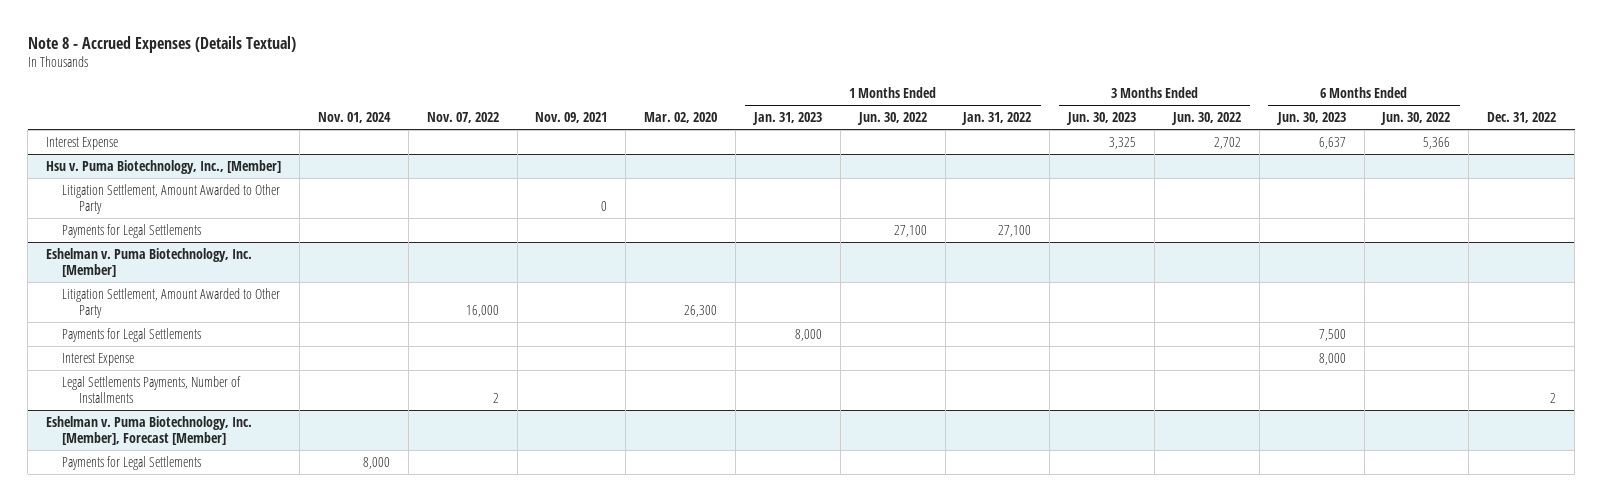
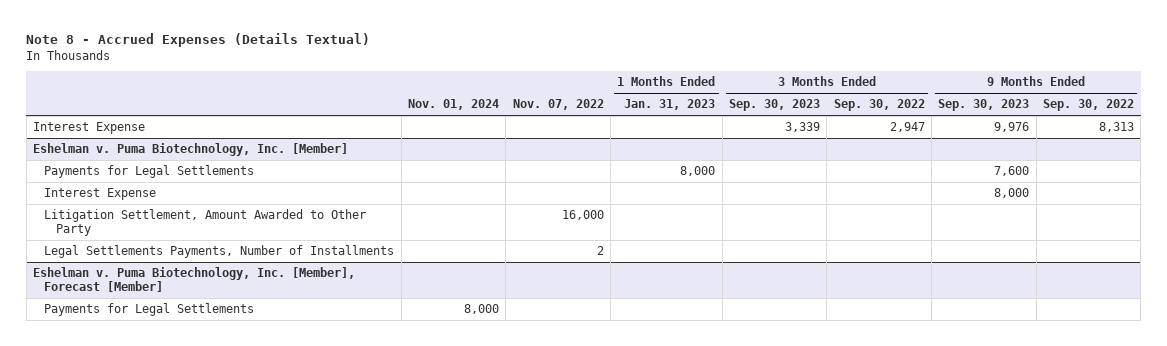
- | Nov. 01, 2024 | Nov. 07, 2022 | Nov. 09, 2021 | Mar. 02, 2020 | 1 Months Ended Jan. 31, 2023 | 1 Months Ended Jun. 30, 2022 | 1 Months Ended Jan. 31, 2022 | 3 Months Ended Jun. 30, 2023 | 3 Months Ended Jun. 30, 2022 | 6 Months Ended Jun. 30, 2023 | 6 Months Ended Jun. 30, 2022 | Dec. 31, 2022
+ | Nov. 01, 2024 | Nov. 07, 2022 | 1 Months Ended Jan. 31, 2023 | 3 Months Ended Sep. 30, 2023 | 3 Months Ended Sep. 30, 2022 | 9 Months Ended Sep. 30, 2023 | 9 Months Ended Sep. 30, 2022
- Hsu v. Puma Biotechnology, Inc., [Member]
- Litigation Settlement, Amount Awarded to Other Party | | | 0 | | | | | | | | |
- Payments for Legal Settlements | | | | | | 27,100 | 27,100 | | | | |
@ Eshelman v. Puma Biotechnology, Inc. [Member]
moved down: Litigation Settlement, Amount Awarded to Other Party | | 16,000 | | | | |

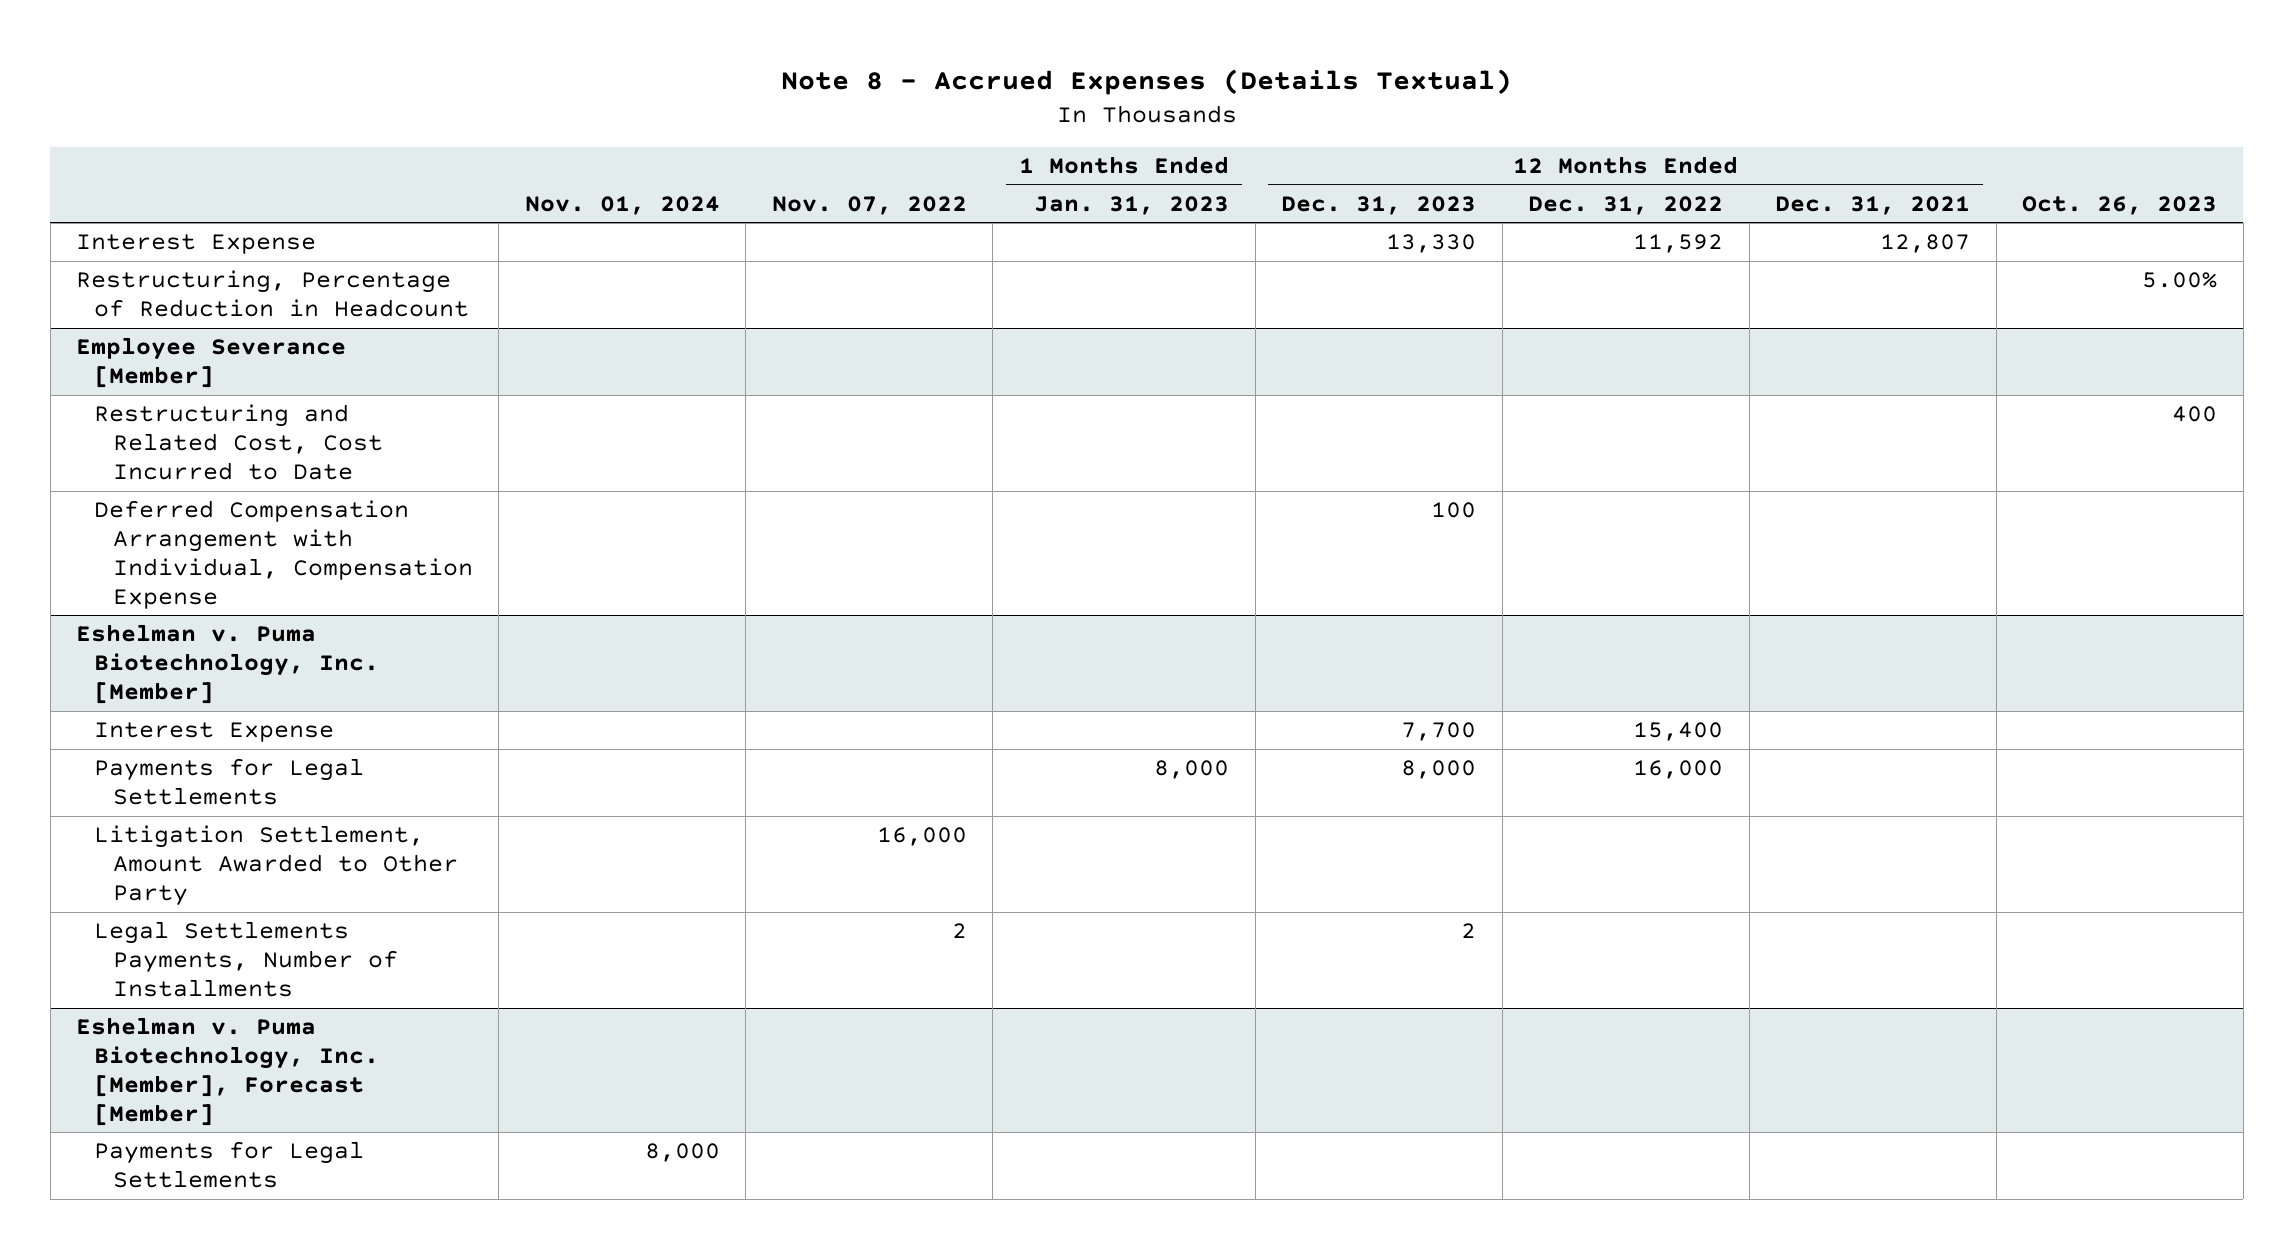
- | Nov. 01, 2024 | Nov. 07, 2022 | 1 Months Ended Jan. 31, 2023 | 3 Months Ended Sep. 30, 2023 | 3 Months Ended Sep. 30, 2022 | 9 Months Ended Sep. 30, 2023 | 9 Months Ended Sep. 30, 2022
+ | Nov. 01, 2024 | Nov. 07, 2022 | 1 Months Ended Jan. 31, 2023 | 12 Months Ended Dec. 31, 2023 | 12 Months Ended Dec. 31, 2022 | 12 Months Ended Dec. 31, 2021 | Oct. 26, 2023
+ Restructuring, Percentage of Reduction in Headcount | | | | | | | 5.00%
+ Employee Severance [Member]
+ Restructuring and Related Cost, Cost Incurred to Date | | | | | | | 400
+ Deferred Compensation Arrangement with Individual, Compensation Expense | | | | 100 | | |
@ Eshelman v. Puma Biotechnology, Inc. [Member]
moved down: Payments for Legal Settlements | | | 8,000 | 8,000 | 16,000 | |

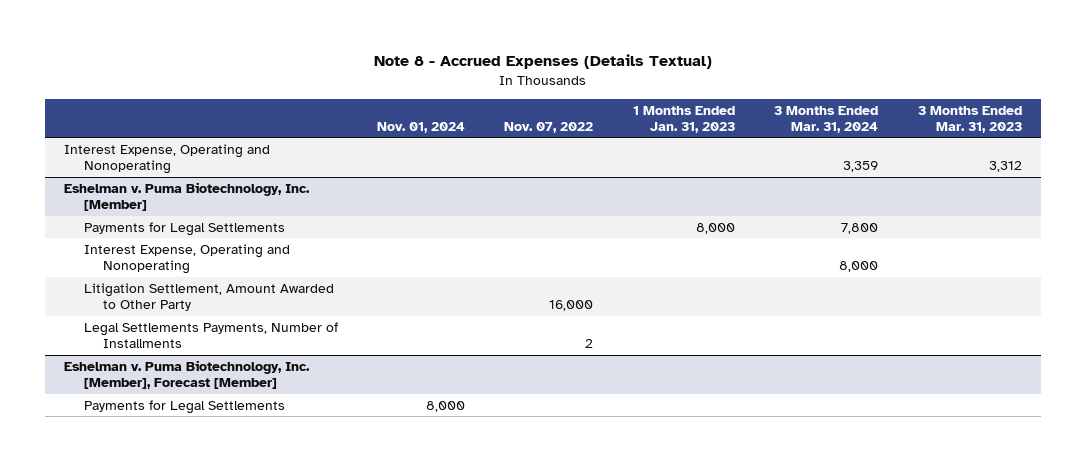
- | Nov. 01, 2024 | Nov. 07, 2022 | 1 Months Ended Jan. 31, 2023 | 12 Months Ended Dec. 31, 2023 | 12 Months Ended Dec. 31, 2022 | 12 Months Ended Dec. 31, 2021 | Oct. 26, 2023
+ | Nov. 01, 2024 | Nov. 07, 2022 | 1 Months Ended Jan. 31, 2023 | 3 Months Ended Mar. 31, 2024 | 3 Months Ended Mar. 31, 2023
- Interest Expense | | | | 13,330 | 11,592 | 12,807 |
- Restructuring, Percentage of Reduction in Headcount | | | | | | | 5.00%
- Employee Severance [Member]
- Restructuring and Related Cost, Cost Incurred to Date | | | | | | | 400
- Deferred Compensation Arrangement with Individual, Compensation Expense | | | | 100 | | |
+ Interest Expense, Operating and Nonoperating | | | | 3,359 | 3,312
@ Eshelman v. Puma Biotechnology, Inc. [Member]
- Interest Expense | | | | 7,700 | 15,400 | |
+ Interest Expense, Operating and Nonoperating | | | | 8,000 |

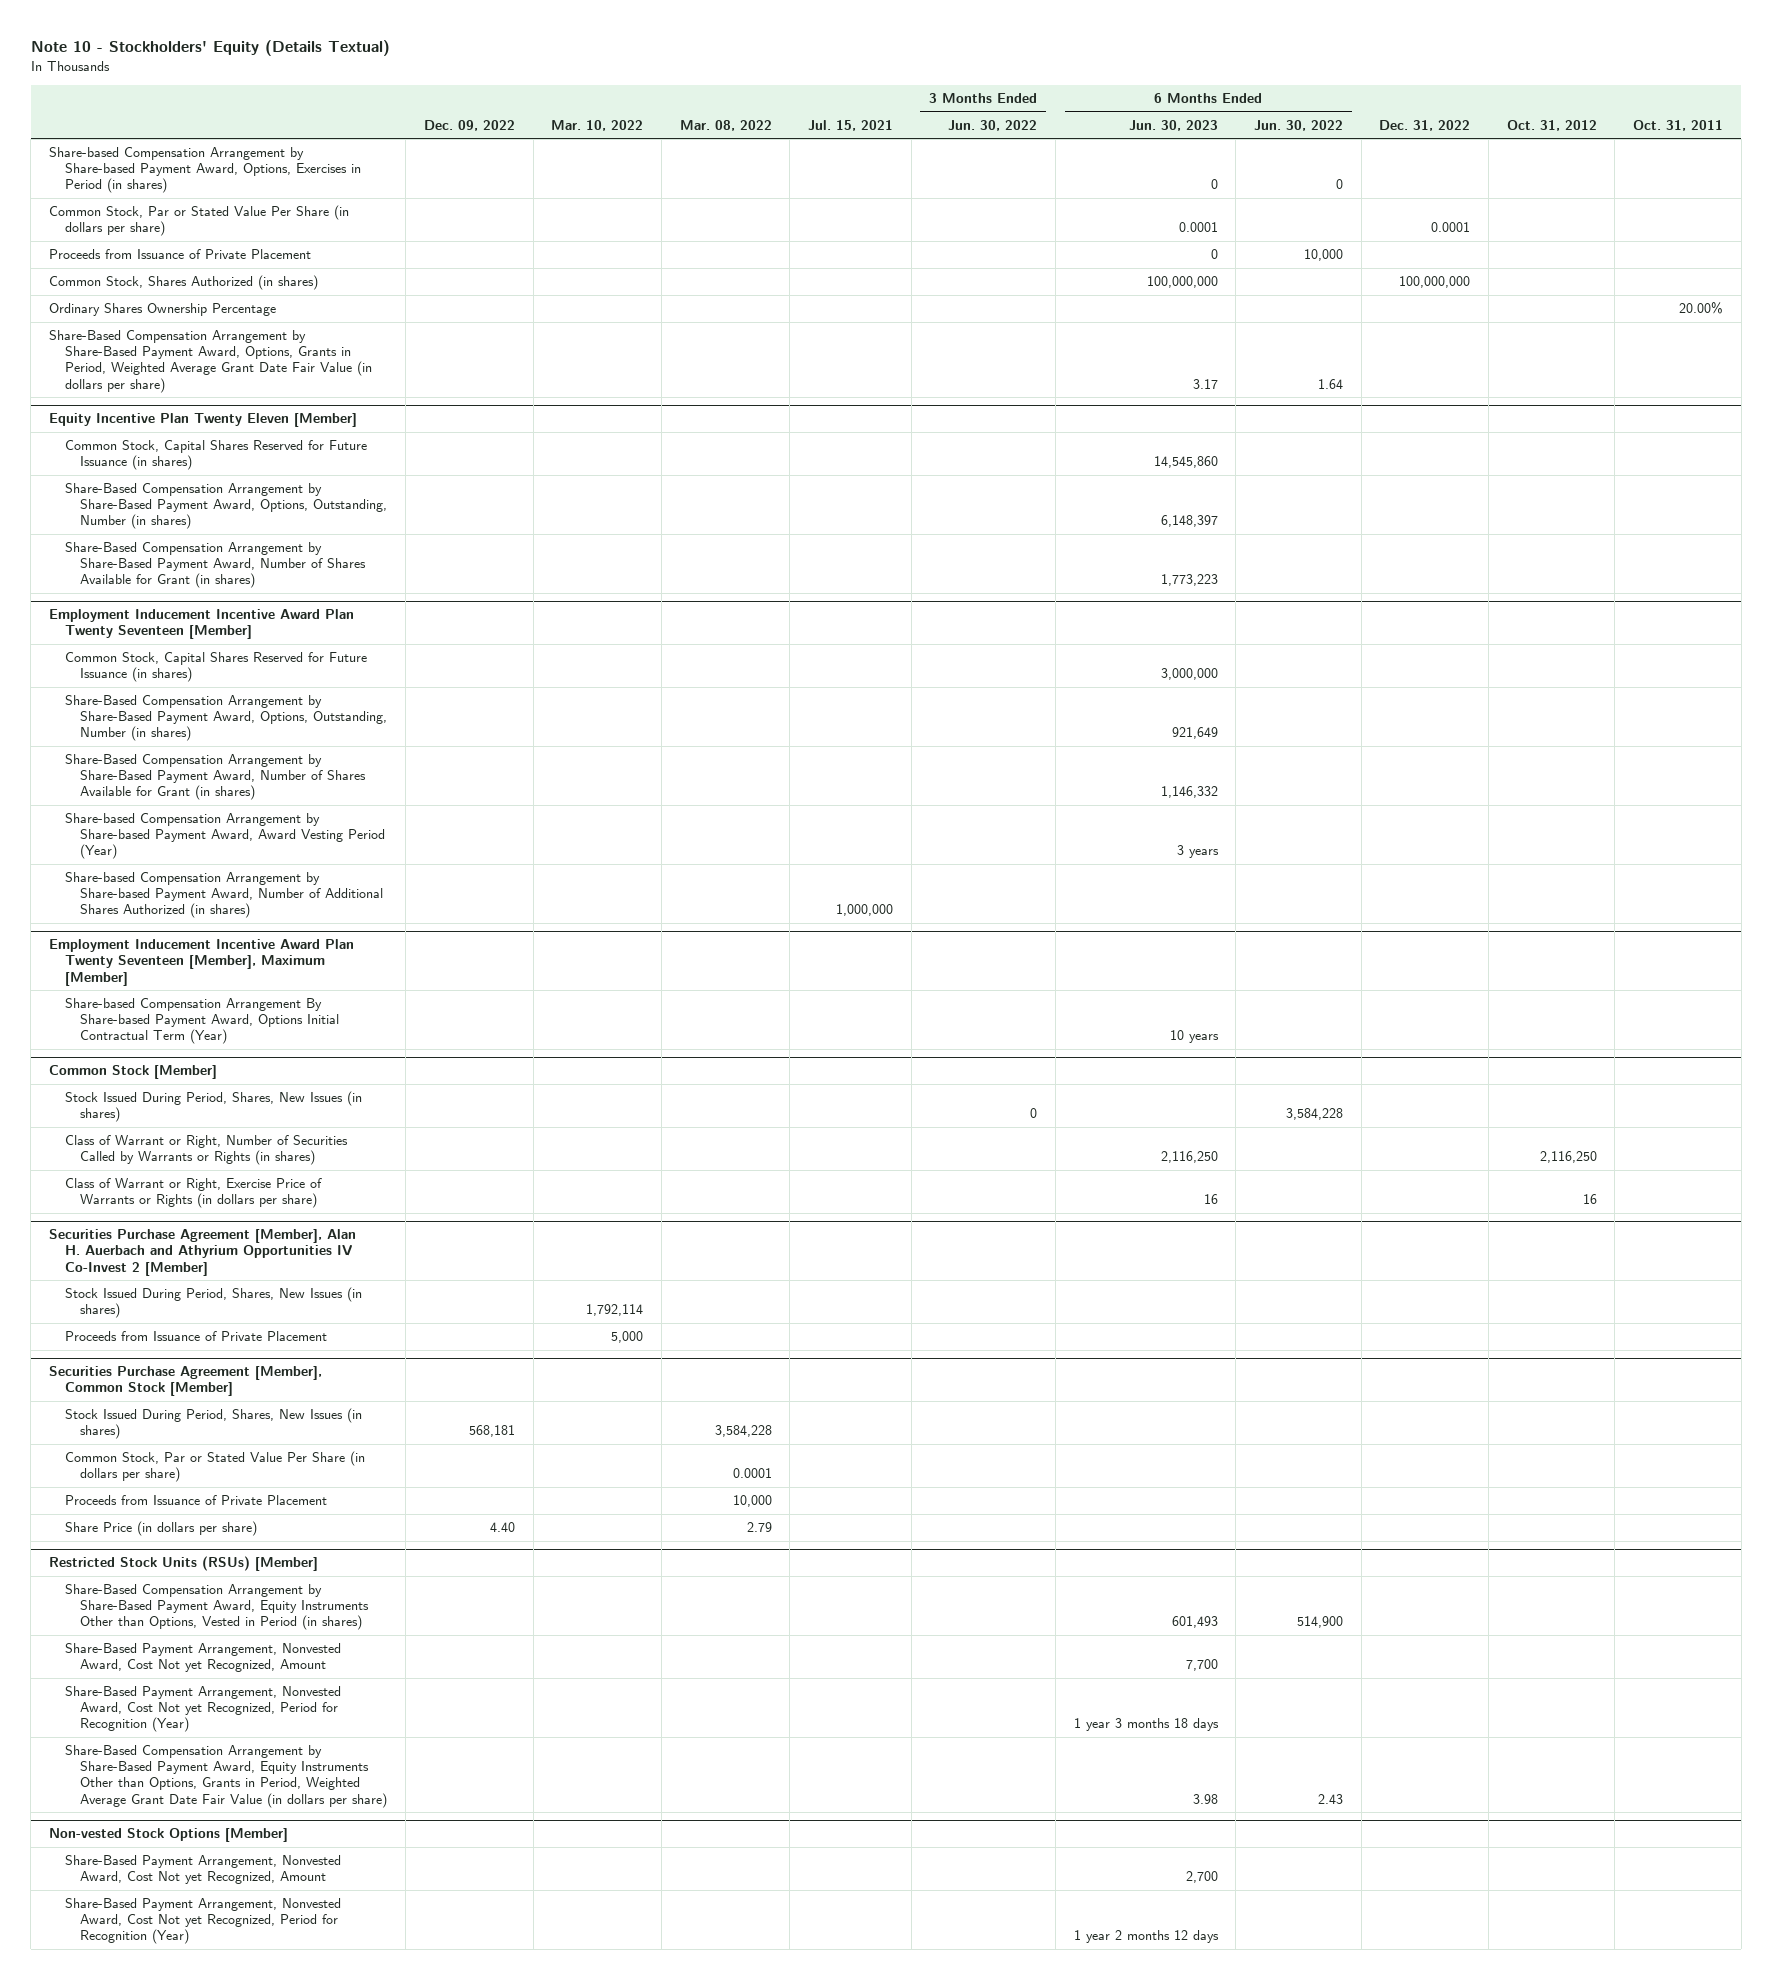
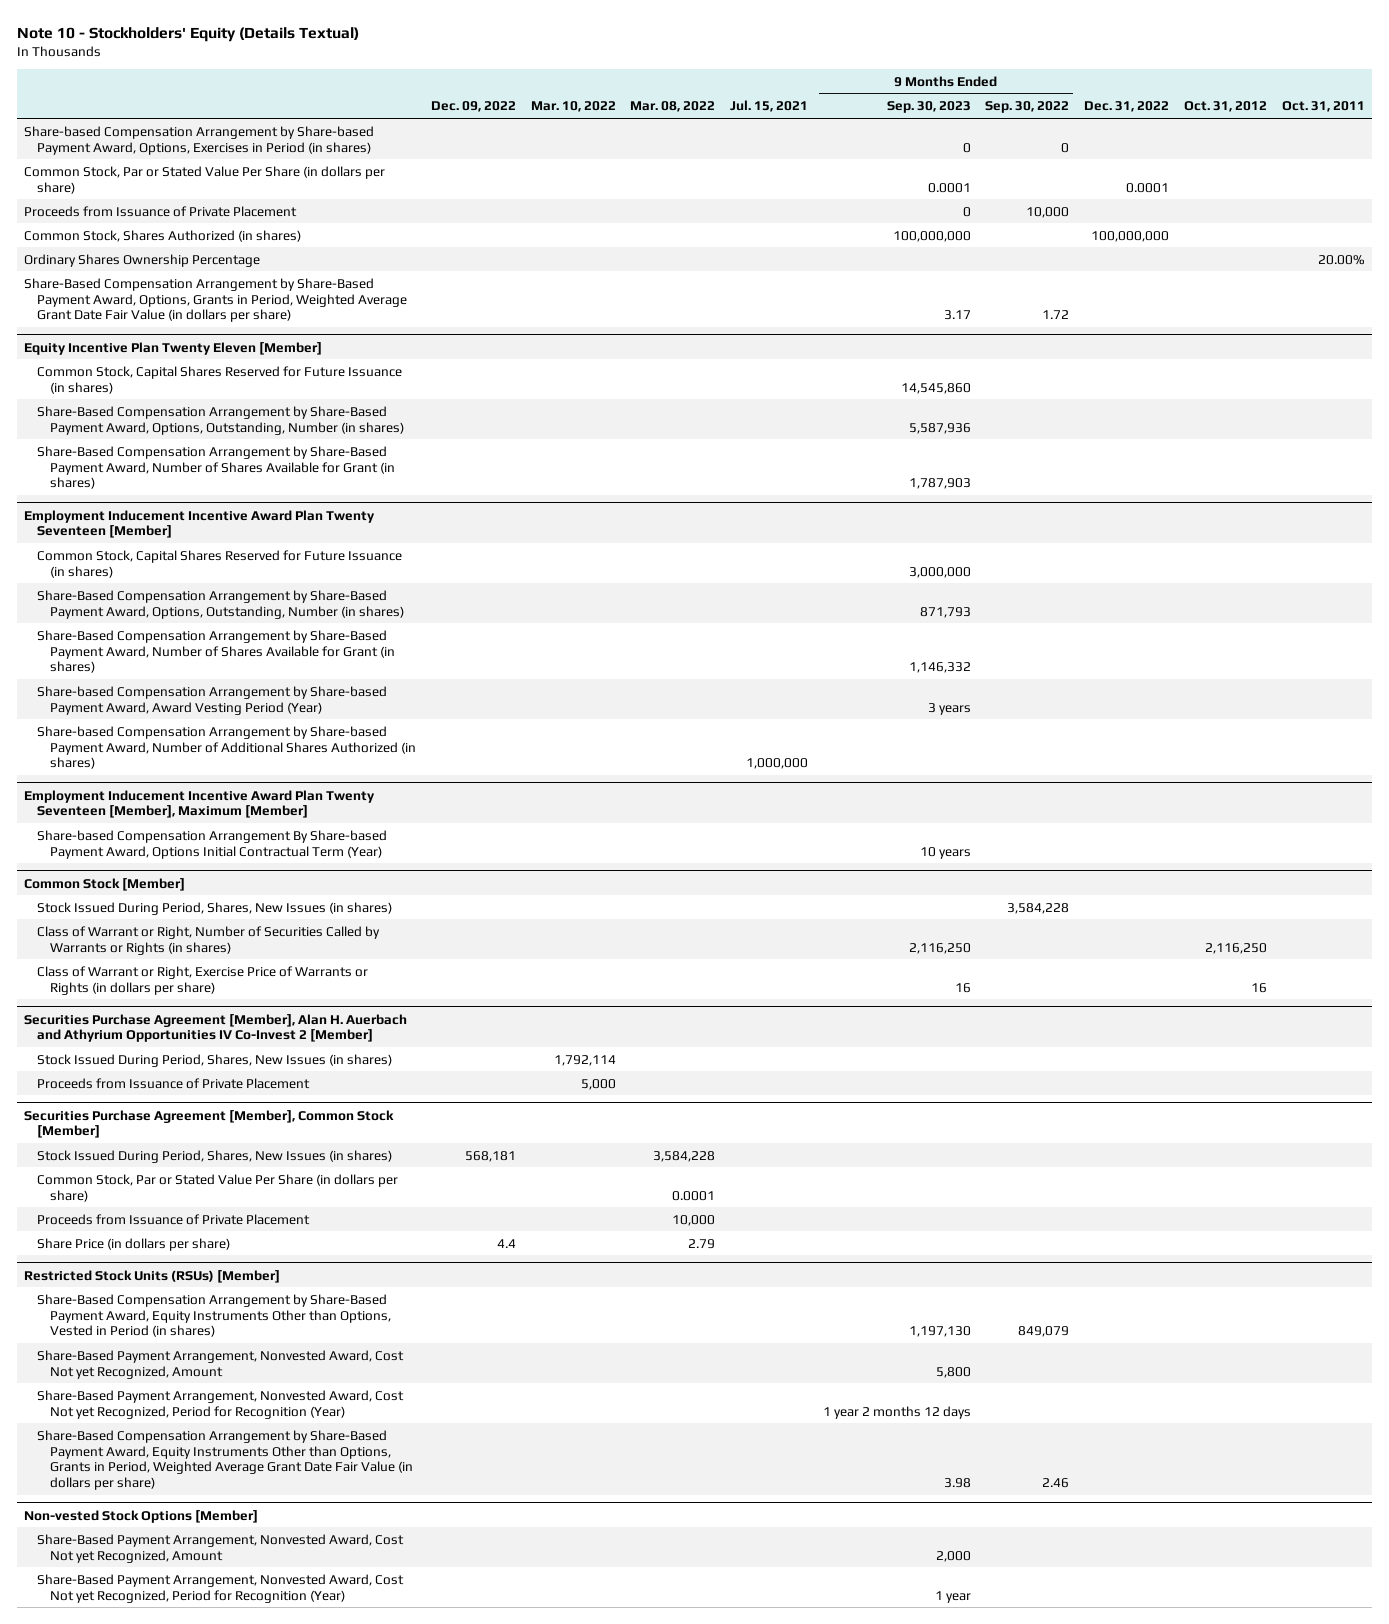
- | Dec. 09, 2022 | Mar. 10, 2022 | Mar. 08, 2022 | Jul. 15, 2021 | 3 Months Ended Jun. 30, 2022 | 6 Months Ended Jun. 30, 2023 | 6 Months Ended Jun. 30, 2022 | Dec. 31, 2022 | Oct. 31, 2012 | Oct. 31, 2011
+ | Dec. 09, 2022 | Mar. 10, 2022 | Mar. 08, 2022 | Jul. 15, 2021 | 9 Months Ended Sep. 30, 2023 | 9 Months Ended Sep. 30, 2022 | Dec. 31, 2022 | Oct. 31, 2012 | Oct. 31, 2011
@ Securities Purchase Agreement [Member], Common Stock [Member]
- Share Price (in dollars per share) | 4.40 | | 2.79 | | | | | | |
+ Share Price (in dollars per share) | 4.4 | | 2.79 | | | | | |

